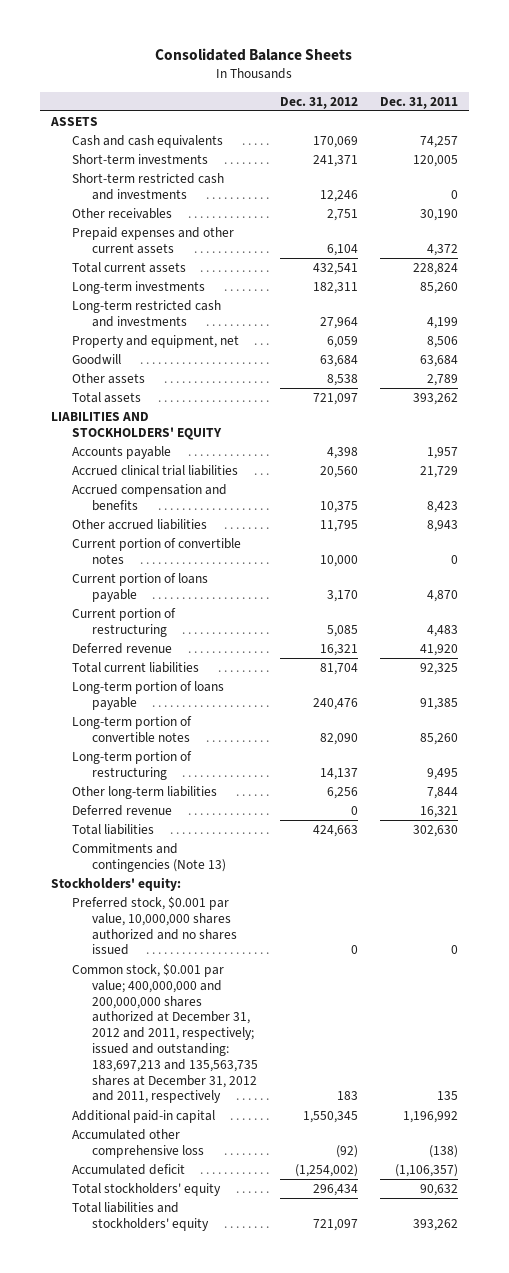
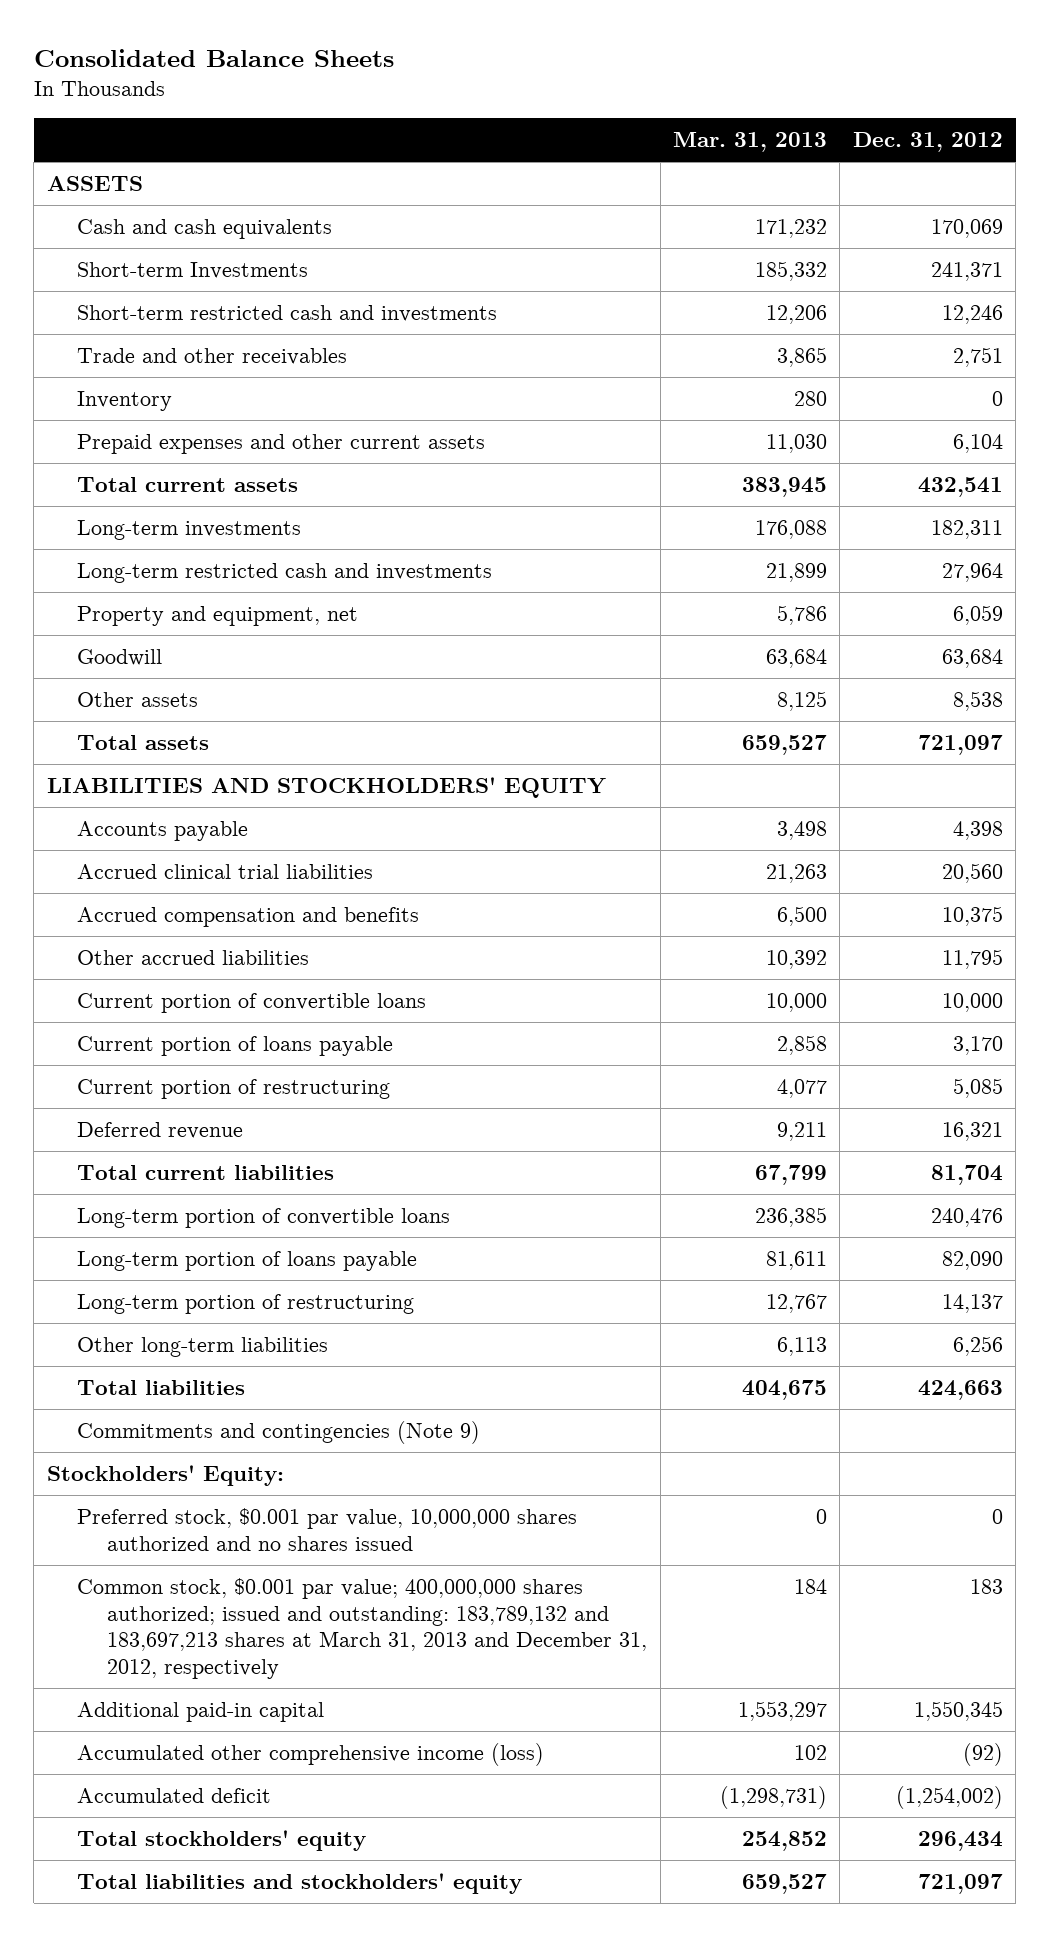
- | Dec. 31, 2012 | Dec. 31, 2011
+ | Mar. 31, 2013 | Dec. 31, 2012
- Short-term investments | 241,371 | 120,005
+ Short-term Investments | 185,332 | 241,371
- Other receivables | 2,751 | 30,190
+ Trade and other receivables | 3,865 | 2,751
+ Inventory | 280 | 0
- Current portion of convertible notes | 10,000 | 0
+ Current portion of convertible loans | 10,000 | 10,000
- Long-term portion of loans payable | 240,476 | 91,385
- Long-term portion of convertible notes | 82,090 | 85,260
+ Long-term portion of convertible loans | 236,385 | 240,476
+ Long-term portion of loans payable | 81,611 | 82,090
- Deferred revenue | 0 | 16,321
- Commitments and contingencies (Note 13)
- Stockholders' equity:
+ Commitments and contingencies (Note 9)
+ Stockholders' Equity:
- Common stock, $0.001 par value; 400,000,000 and 200,000,000 shares authorized at December 31, 2012 and 2011, respectively; issued and outstanding: 183,697,213 and 135,563,735 shares at December 31, 2012 and 2011, respectively | 183 | 135
+ Common stock, $0.001 par value; 400,000,000 shares authorized; issued and outstanding: 183,789,132 and 183,697,213 shares at March 31, 2013 and December 31, 2012, respectively | 184 | 183
- Accumulated other comprehensive loss | (92) | (138)
+ Accumulated other comprehensive income (loss) | 102 | (92)

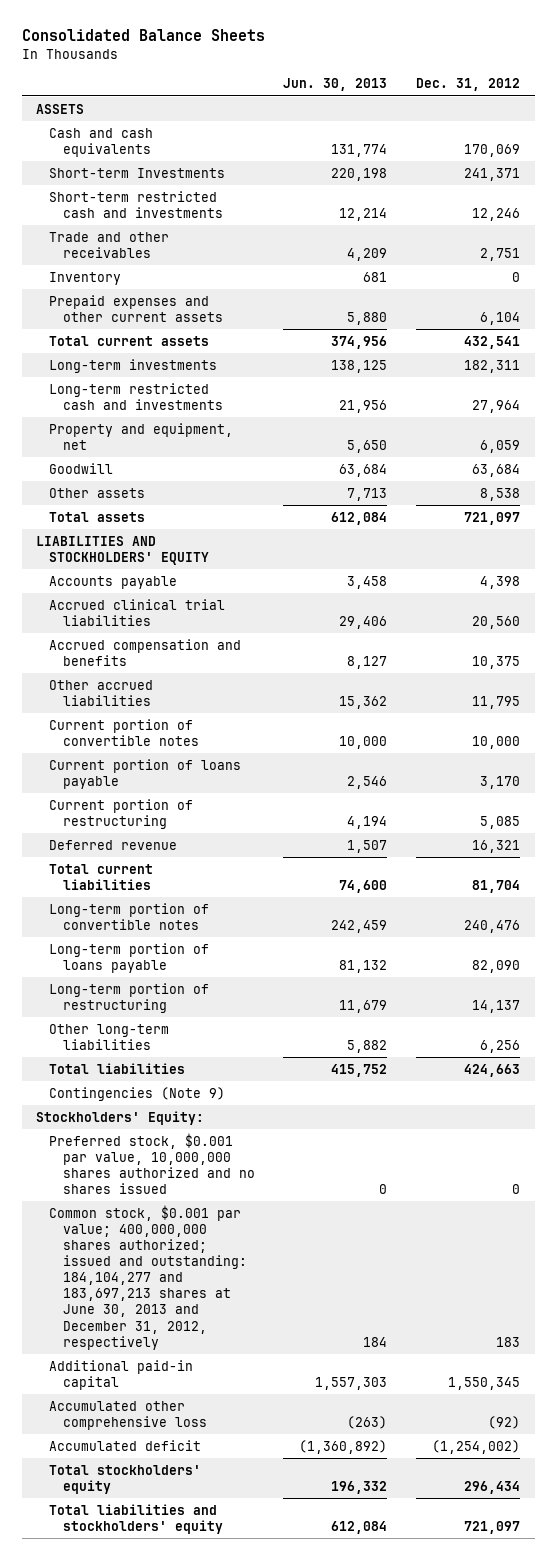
- | Mar. 31, 2013 | Dec. 31, 2012
+ | Jun. 30, 2013 | Dec. 31, 2012
- Current portion of convertible loans | 10,000 | 10,000
+ Current portion of convertible notes | 10,000 | 10,000
- Long-term portion of convertible loans | 236,385 | 240,476
+ Long-term portion of convertible notes | 242,459 | 240,476
- Commitments and contingencies (Note 9)
+ Contingencies (Note 9)
- Common stock, $0.001 par value; 400,000,000 shares authorized; issued and outstanding: 183,789,132 and 183,697,213 shares at March 31, 2013 and December 31, 2012, respectively | 184 | 183
+ Common stock, $0.001 par value; 400,000,000 shares authorized; issued and outstanding: 184,104,277 and 183,697,213 shares at June 30, 2013 and December 31, 2012, respectively | 184 | 183
- Accumulated other comprehensive income (loss) | 102 | (92)
+ Accumulated other comprehensive loss | (263) | (92)

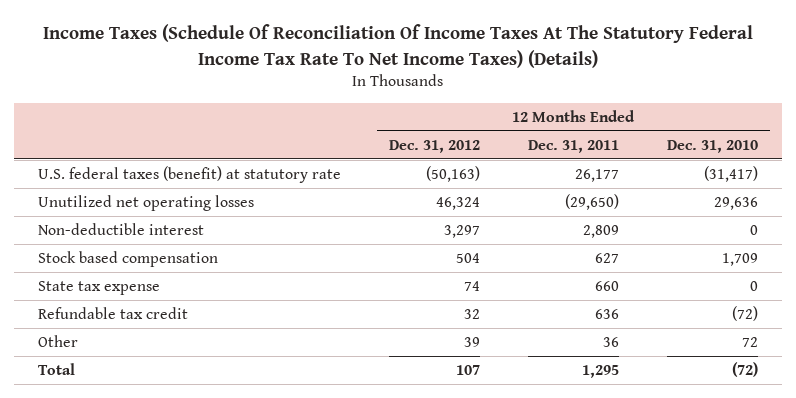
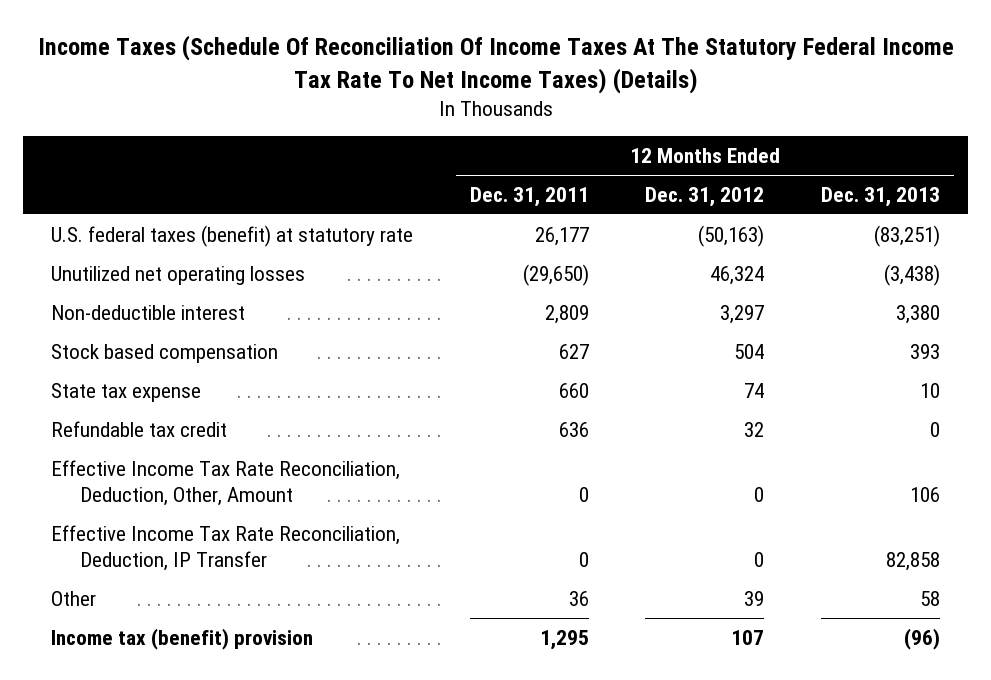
- | 12 Months Ended Dec. 31, 2012 | 12 Months Ended Dec. 31, 2011 | 12 Months Ended Dec. 31, 2010
+ | 12 Months Ended Dec. 31, 2011 | 12 Months Ended Dec. 31, 2012 | 12 Months Ended Dec. 31, 2013
+ Effective Income Tax Rate Reconciliation, Deduction, Other, Amount | 0 | 0 | 106
+ Effective Income Tax Rate Reconciliation, Deduction, IP Transfer | 0 | 0 | 82,858
- Total | 107 | 1,295 | (72)
+ Income tax (benefit) provision | 1,295 | 107 | (96)

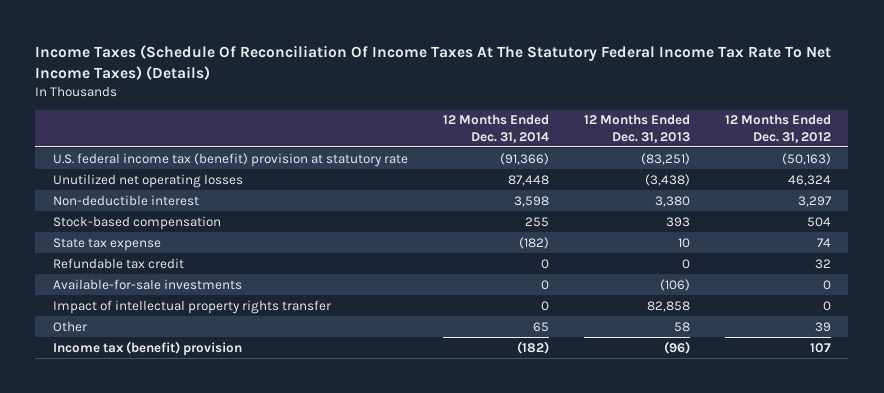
- | 12 Months Ended Dec. 31, 2011 | 12 Months Ended Dec. 31, 2012 | 12 Months Ended Dec. 31, 2013
+ | 12 Months Ended Dec. 31, 2014 | 12 Months Ended Dec. 31, 2013 | 12 Months Ended Dec. 31, 2012
- U.S. federal taxes (benefit) at statutory rate | 26,177 | (50,163) | (83,251)
+ U.S. federal income tax (benefit) provision at statutory rate | (91,366) | (83,251) | (50,163)
- Stock based compensation | 627 | 504 | 393
+ Stock-based compensation | 255 | 393 | 504
- Effective Income Tax Rate Reconciliation, Deduction, Other, Amount | 0 | 0 | 106
- Effective Income Tax Rate Reconciliation, Deduction, IP Transfer | 0 | 0 | 82,858
+ Available-for-sale investments | 0 | (106) | 0
+ Impact of intellectual property rights transfer | 0 | 82,858 | 0

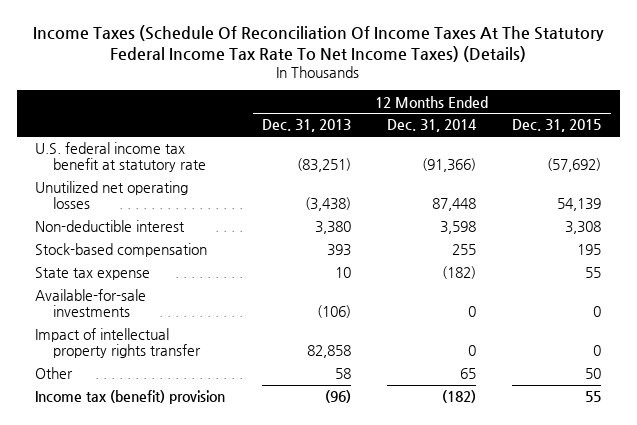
- | 12 Months Ended Dec. 31, 2014 | 12 Months Ended Dec. 31, 2013 | 12 Months Ended Dec. 31, 2012
+ | 12 Months Ended Dec. 31, 2013 | 12 Months Ended Dec. 31, 2014 | 12 Months Ended Dec. 31, 2015
- U.S. federal income tax (benefit) provision at statutory rate | (91,366) | (83,251) | (50,163)
+ U.S. federal income tax benefit at statutory rate | (83,251) | (91,366) | (57,692)
- Refundable tax credit | 0 | 0 | 32

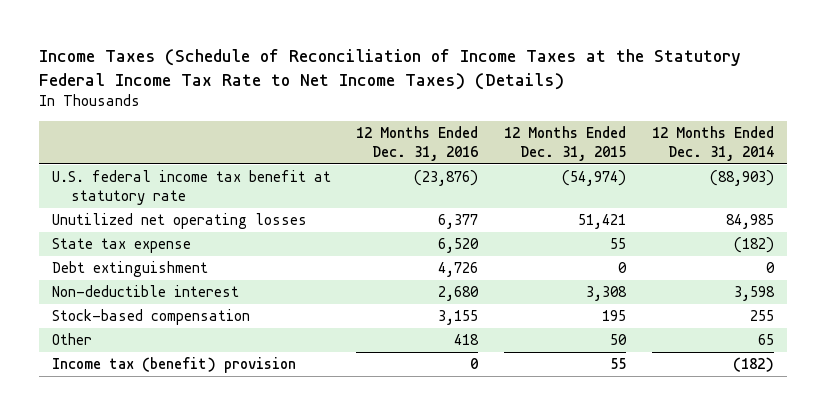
- Income Taxes (Schedule Of Reconciliation Of Income Taxes At The Statutory Federal Income Tax Rate To Net Income Taxes) (Details)
+ Income Taxes (Schedule of Reconciliation of Income Taxes at the Statutory Federal Income Tax Rate to Net Income Taxes) (Details)
- | 12 Months Ended Dec. 31, 2013 | 12 Months Ended Dec. 31, 2014 | 12 Months Ended Dec. 31, 2015
+ | 12 Months Ended Dec. 31, 2016 | 12 Months Ended Dec. 31, 2015 | 12 Months Ended Dec. 31, 2014
- U.S. federal income tax benefit at statutory rate | (83,251) | (91,366) | (57,692)
- Unutilized net operating losses | (3,438) | 87,448 | 54,139
+ U.S. federal income tax benefit at statutory rate | (23,876) | (54,974) | (88,903)
+ Unutilized net operating losses | 6,377 | 51,421 | 84,985
moved up: State tax expense | 6,520 | 55 | (182)
+ Debt extinguishment | 4,726 | 0 | 0
- Available-for-sale investments | (106) | 0 | 0
- Impact of intellectual property rights transfer | 82,858 | 0 | 0

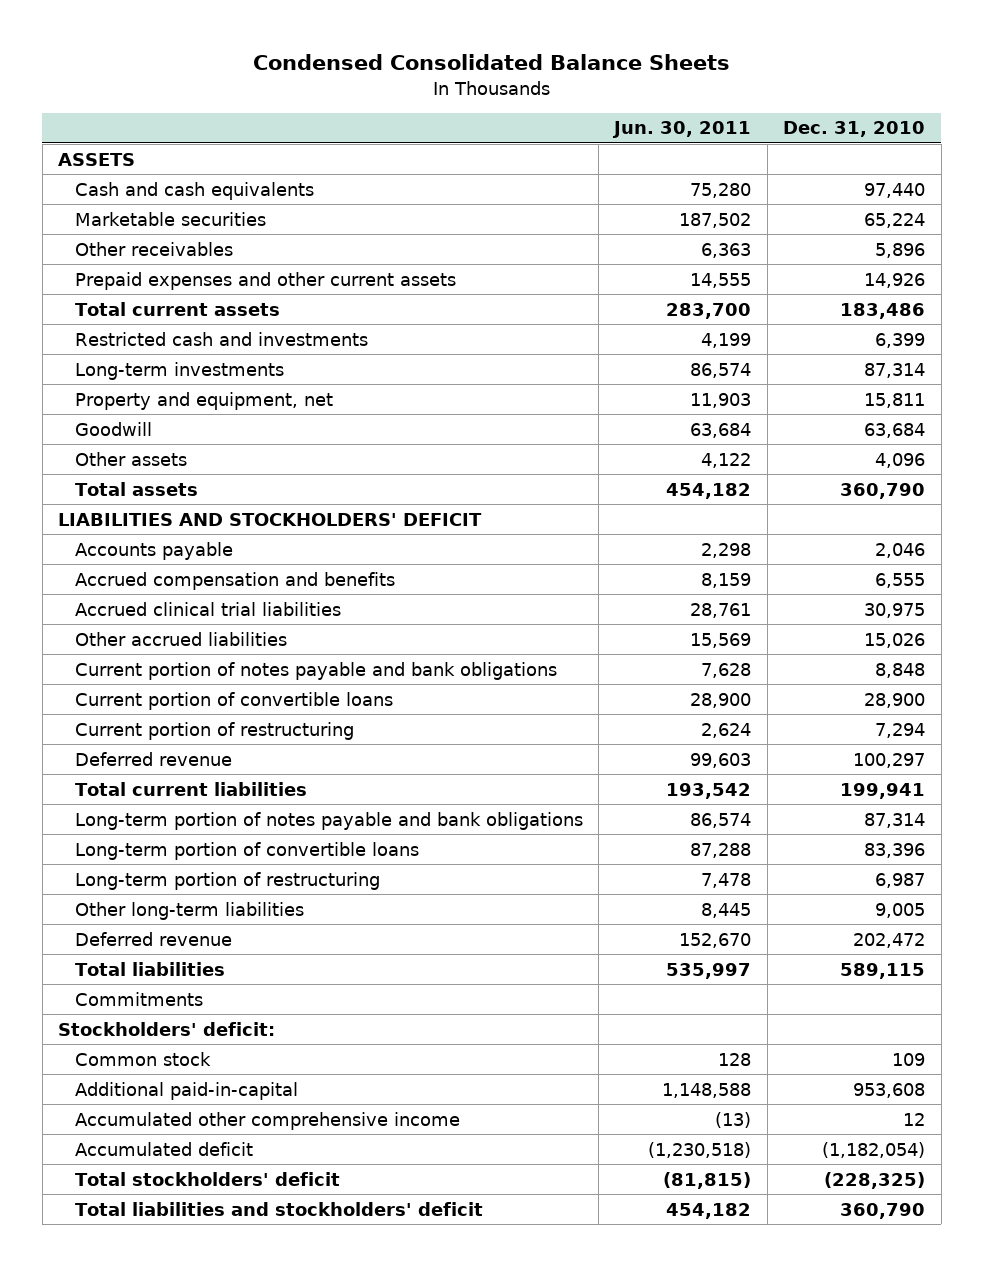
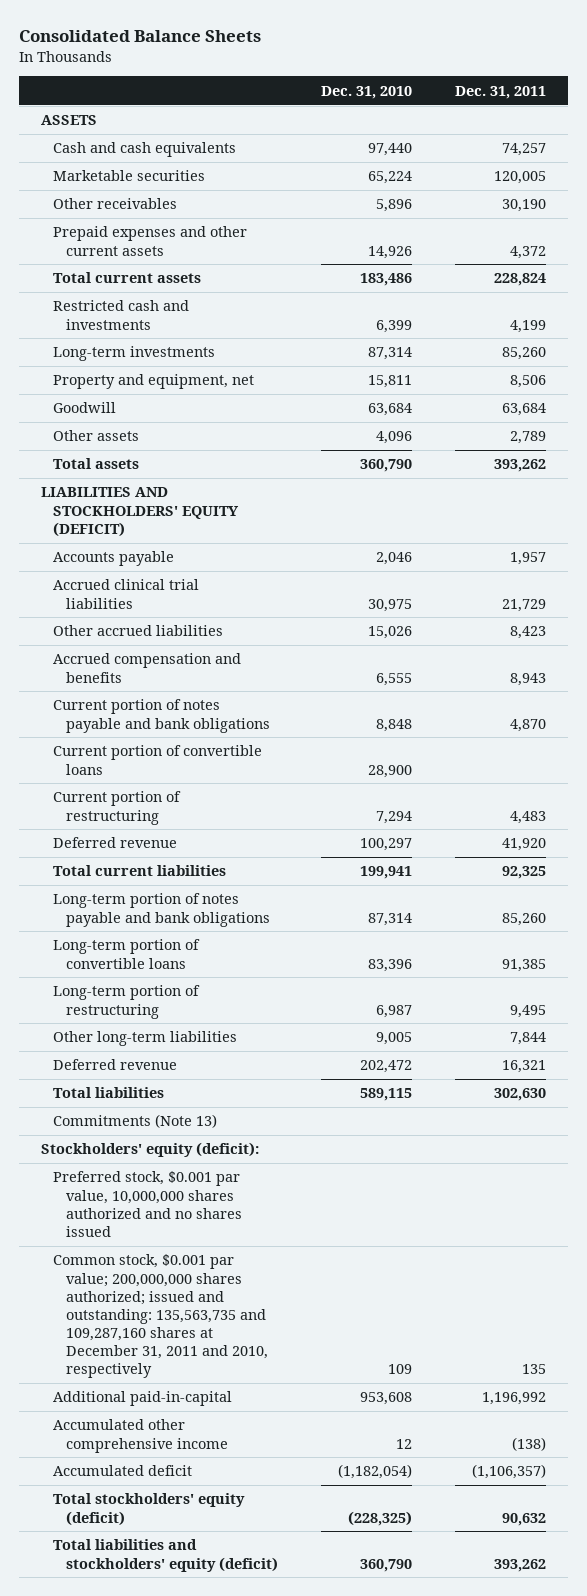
- Condensed Consolidated Balance Sheets
+ Consolidated Balance Sheets
- | Jun. 30, 2011 | Dec. 31, 2010
+ | Dec. 31, 2010 | Dec. 31, 2011
- LIABILITIES AND STOCKHOLDERS' DEFICIT
+ LIABILITIES AND STOCKHOLDERS' EQUITY (DEFICIT)
moved down: Accrued compensation and benefits | 6,555 | 8,943
- Commitments
- Stockholders' deficit:
- Common stock | 128 | 109
+ Commitments (Note 13)
+ Stockholders' equity (deficit):
+ Preferred stock, $0.001 par value, 10,000,000 shares authorized and no shares issued
+ Common stock, $0.001 par value; 200,000,000 shares authorized; issued and outstanding: 135,563,735 and 109,287,160 shares at December 31, 2011 and 2010, respectively | 109 | 135
- Total stockholders' deficit | (81,815) | (228,325)
- Total liabilities and stockholders' deficit | 454,182 | 360,790
+ Total stockholders' equity (deficit) | (228,325) | 90,632
+ Total liabilities and stockholders' equity (deficit) | 360,790 | 393,262

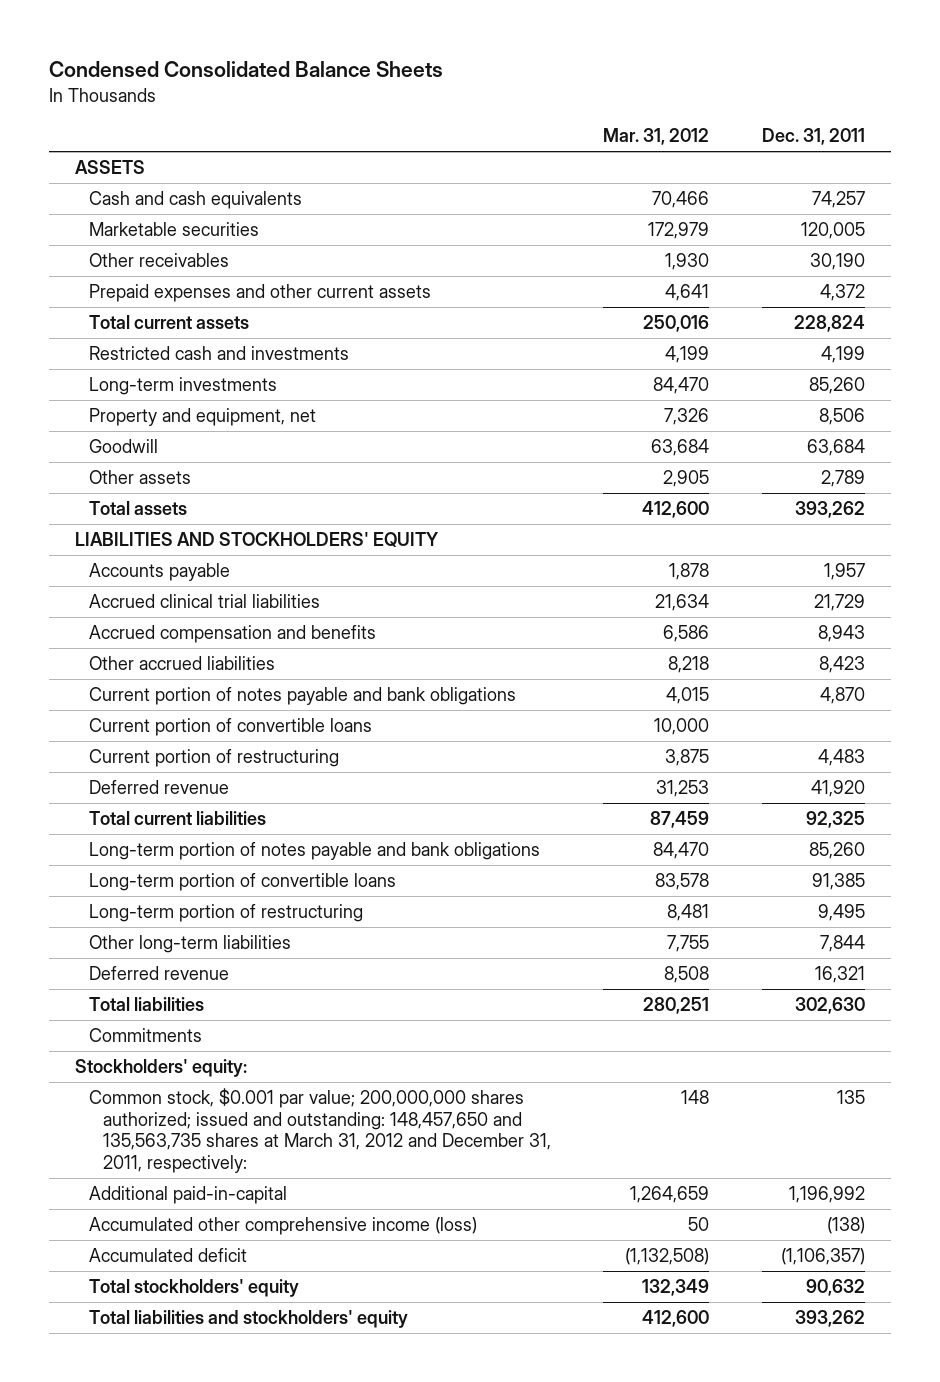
- Consolidated Balance Sheets
+ Condensed Consolidated Balance Sheets
- | Dec. 31, 2010 | Dec. 31, 2011
+ | Mar. 31, 2012 | Dec. 31, 2011
- LIABILITIES AND STOCKHOLDERS' EQUITY (DEFICIT)
+ LIABILITIES AND STOCKHOLDERS' EQUITY
moved down: Other accrued liabilities | 8,218 | 8,423
- Commitments (Note 13)
- Stockholders' equity (deficit):
- Preferred stock, $0.001 par value, 10,000,000 shares authorized and no shares issued
- Common stock, $0.001 par value; 200,000,000 shares authorized; issued and outstanding: 135,563,735 and 109,287,160 shares at December 31, 2011 and 2010, respectively | 109 | 135
+ Commitments
+ Stockholders' equity:
+ Common stock, $0.001 par value; 200,000,000 shares authorized; issued and outstanding: 148,457,650 and 135,563,735 shares at March 31, 2012 and December 31, 2011, respectively: | 148 | 135
- Accumulated other comprehensive income | 12 | (138)
+ Accumulated other comprehensive income (loss) | 50 | (138)
- Total stockholders' equity (deficit) | (228,325) | 90,632
- Total liabilities and stockholders' equity (deficit) | 360,790 | 393,262
+ Total stockholders' equity | 132,349 | 90,632
+ Total liabilities and stockholders' equity | 412,600 | 393,262

